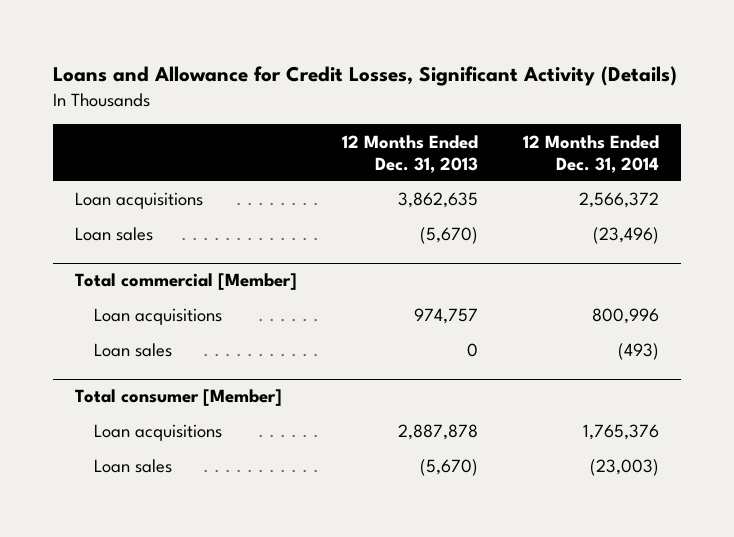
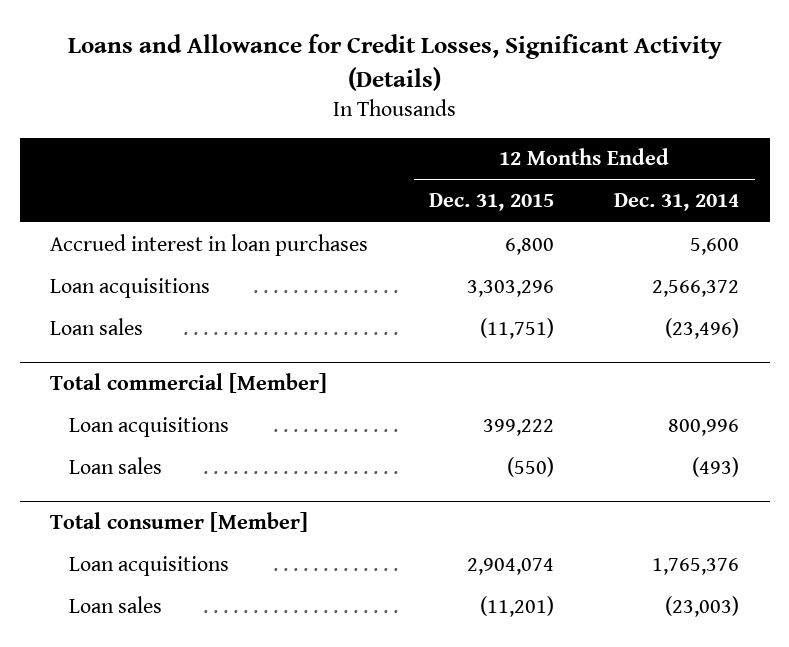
- | 12 Months Ended Dec. 31, 2013 | 12 Months Ended Dec. 31, 2014
+ | 12 Months Ended Dec. 31, 2015 | 12 Months Ended Dec. 31, 2014
+ Accrued interest in loan purchases | 6,800 | 5,600

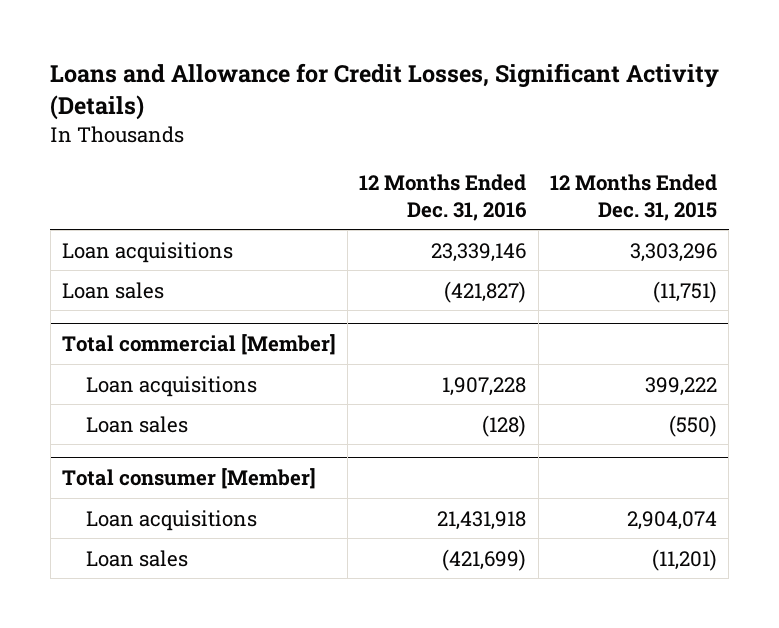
- | 12 Months Ended Dec. 31, 2015 | 12 Months Ended Dec. 31, 2014
+ | 12 Months Ended Dec. 31, 2016 | 12 Months Ended Dec. 31, 2015
- Accrued interest in loan purchases | 6,800 | 5,600

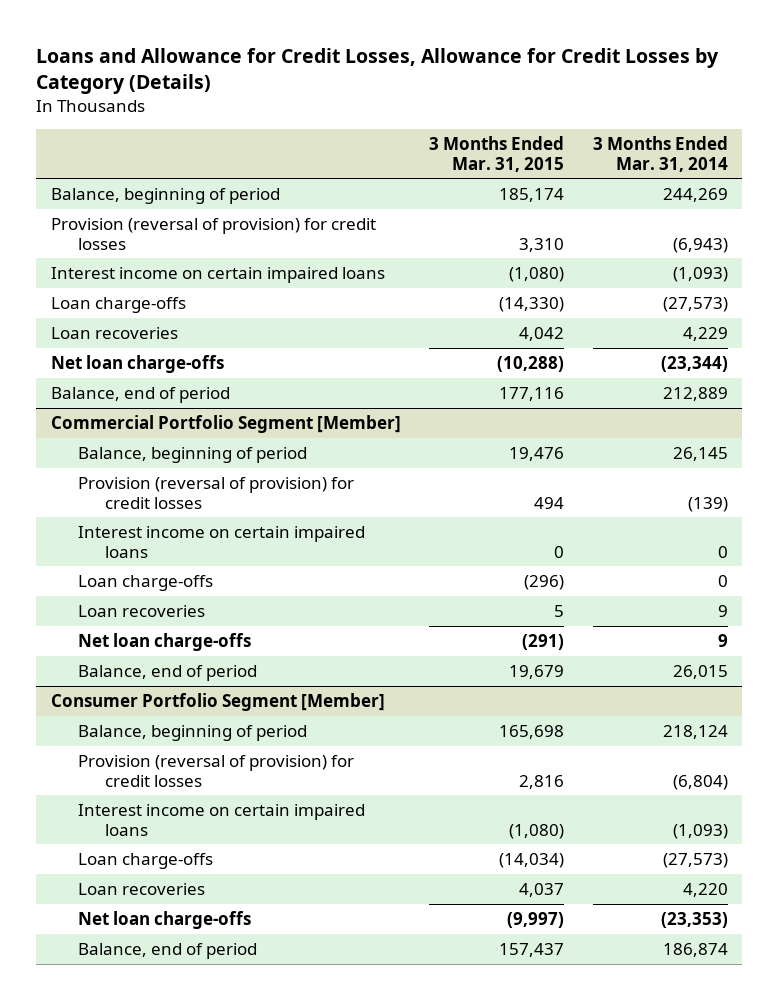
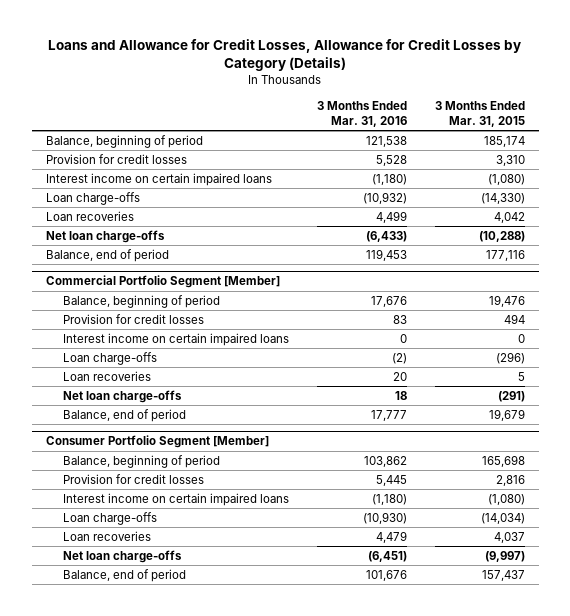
- | 3 Months Ended Mar. 31, 2015 | 3 Months Ended Mar. 31, 2014
+ | 3 Months Ended Mar. 31, 2016 | 3 Months Ended Mar. 31, 2015
- Provision (reversal of provision) for credit losses | 3,310 | (6,943)
+ Provision for credit losses | 5,528 | 3,310
@ Commercial Portfolio Segment [Member]
- Provision (reversal of provision) for credit losses | 494 | (139)
+ Provision for credit losses | 83 | 494
@ Consumer Portfolio Segment [Member]
- Provision (reversal of provision) for credit losses | 2,816 | (6,804)
+ Provision for credit losses | 5,445 | 2,816

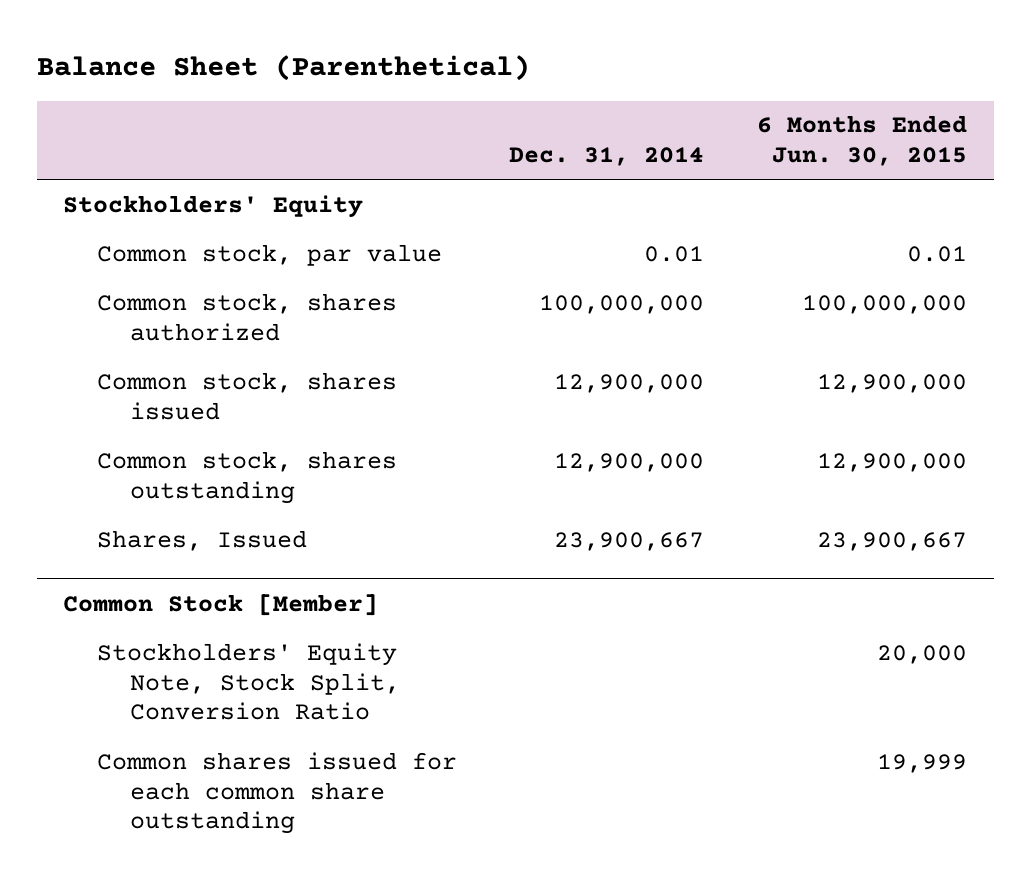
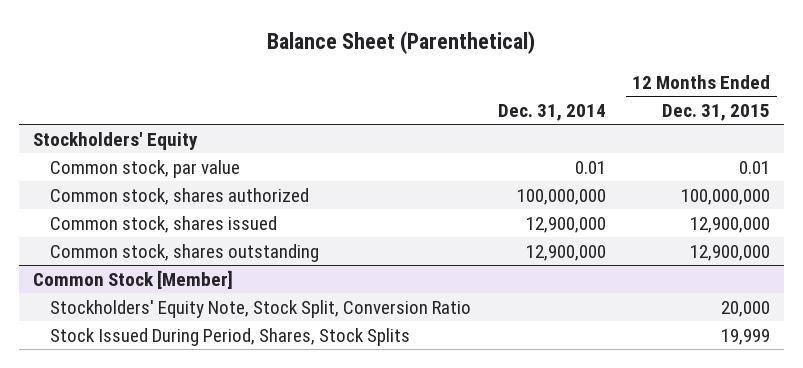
- | Dec. 31, 2014 | 6 Months Ended Jun. 30, 2015
+ | Dec. 31, 2014 | 12 Months Ended Dec. 31, 2015
- Shares, Issued | 23,900,667 | 23,900,667
@ Common Stock [Member]
- Common shares issued for each common share outstanding | | 19,999
+ Stock Issued During Period, Shares, Stock Splits | | 19,999

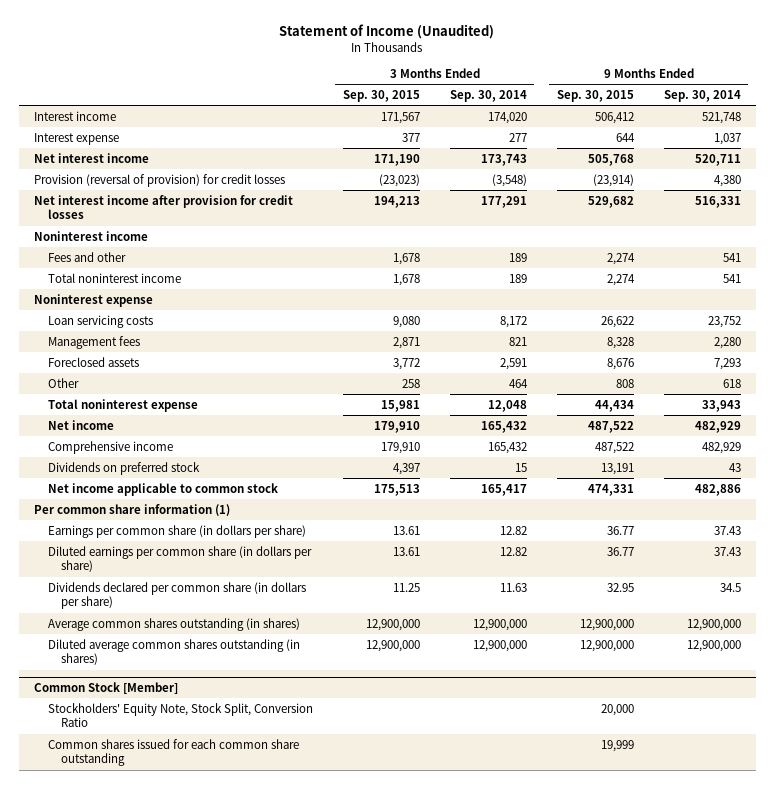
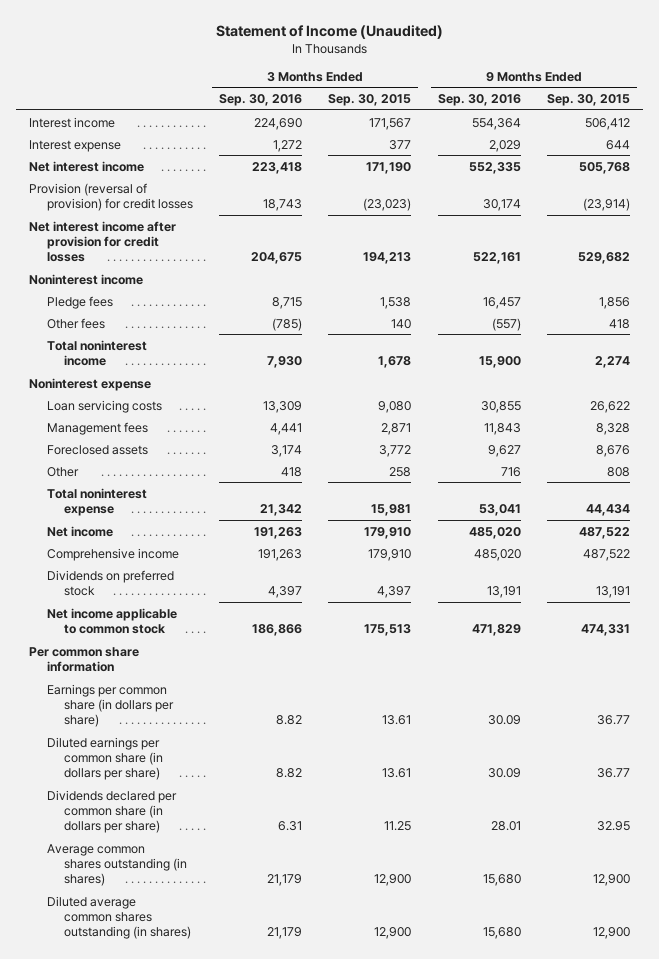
- | 3 Months Ended Sep. 30, 2015 | 3 Months Ended Sep. 30, 2014 | 9 Months Ended Sep. 30, 2015 | 9 Months Ended Sep. 30, 2014
+ | 3 Months Ended Sep. 30, 2016 | 3 Months Ended Sep. 30, 2015 | 9 Months Ended Sep. 30, 2016 | 9 Months Ended Sep. 30, 2015
- Fees and other | 1,678 | 189 | 2,274 | 541
+ Pledge fees | 8,715 | 1,538 | 16,457 | 1,856
+ Other fees | (785) | 140 | (557) | 418
- Per common share information (1)
+ Per common share information
- Average common shares outstanding (in shares) | 12,900,000 | 12,900,000 | 12,900,000 | 12,900,000
- Diluted average common shares outstanding (in shares) | 12,900,000 | 12,900,000 | 12,900,000 | 12,900,000
- Common Stock [Member]
- Stockholders' Equity Note, Stock Split, Conversion Ratio | | | 20,000 |
- Common shares issued for each common share outstanding | | | 19,999 |
+ Average common shares outstanding (in shares) | 21,179 | 12,900 | 15,680 | 12,900
+ Diluted average common shares outstanding (in shares) | 21,179 | 12,900 | 15,680 | 12,900

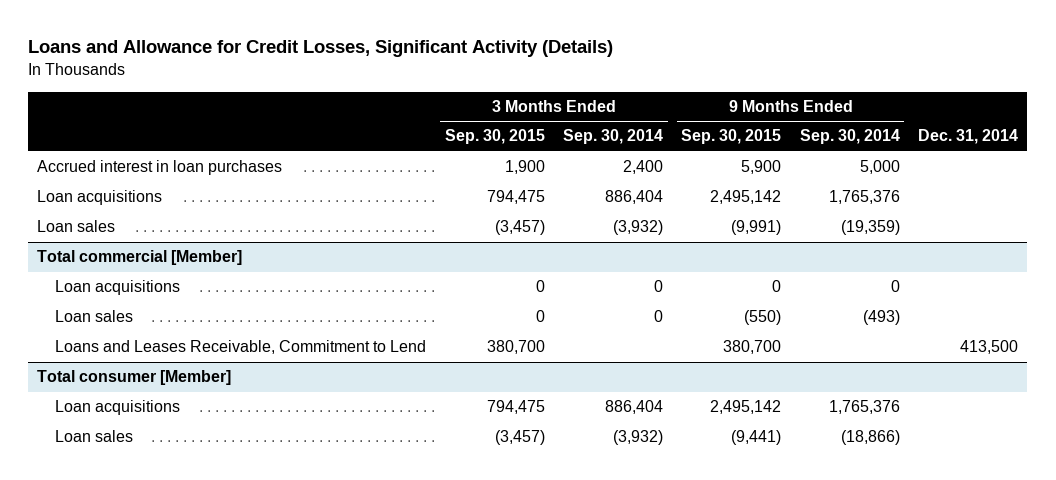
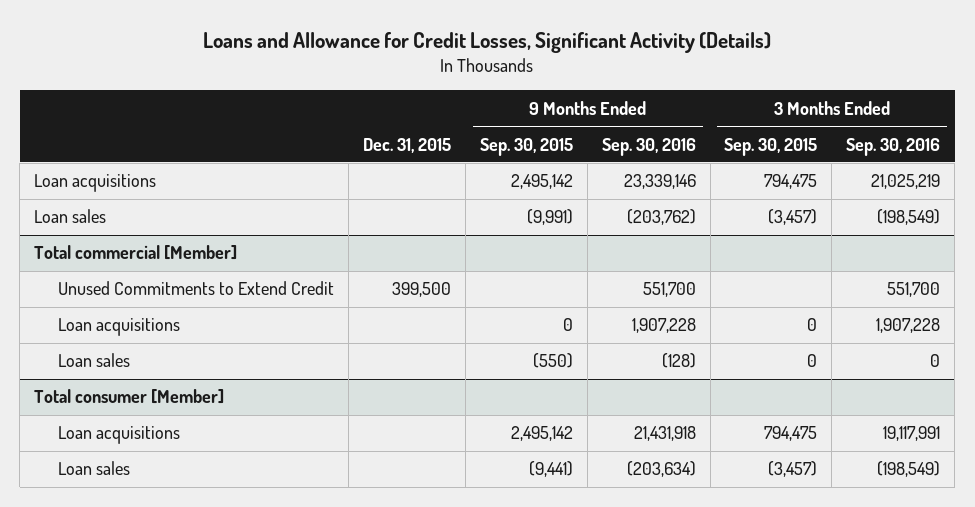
- | 3 Months Ended Sep. 30, 2015 | 3 Months Ended Sep. 30, 2014 | 9 Months Ended Sep. 30, 2015 | 9 Months Ended Sep. 30, 2014 | Dec. 31, 2014
+ | Dec. 31, 2015 | 9 Months Ended Sep. 30, 2015 | 9 Months Ended Sep. 30, 2016 | 3 Months Ended Sep. 30, 2015 | 3 Months Ended Sep. 30, 2016
- Accrued interest in loan purchases | 1,900 | 2,400 | 5,900 | 5,000 |
@ Total commercial [Member]
+ Unused Commitments to Extend Credit | 399,500 | | 551,700 | | 551,700
- Loans and Leases Receivable, Commitment to Lend | 380,700 | | 380,700 | | 413,500

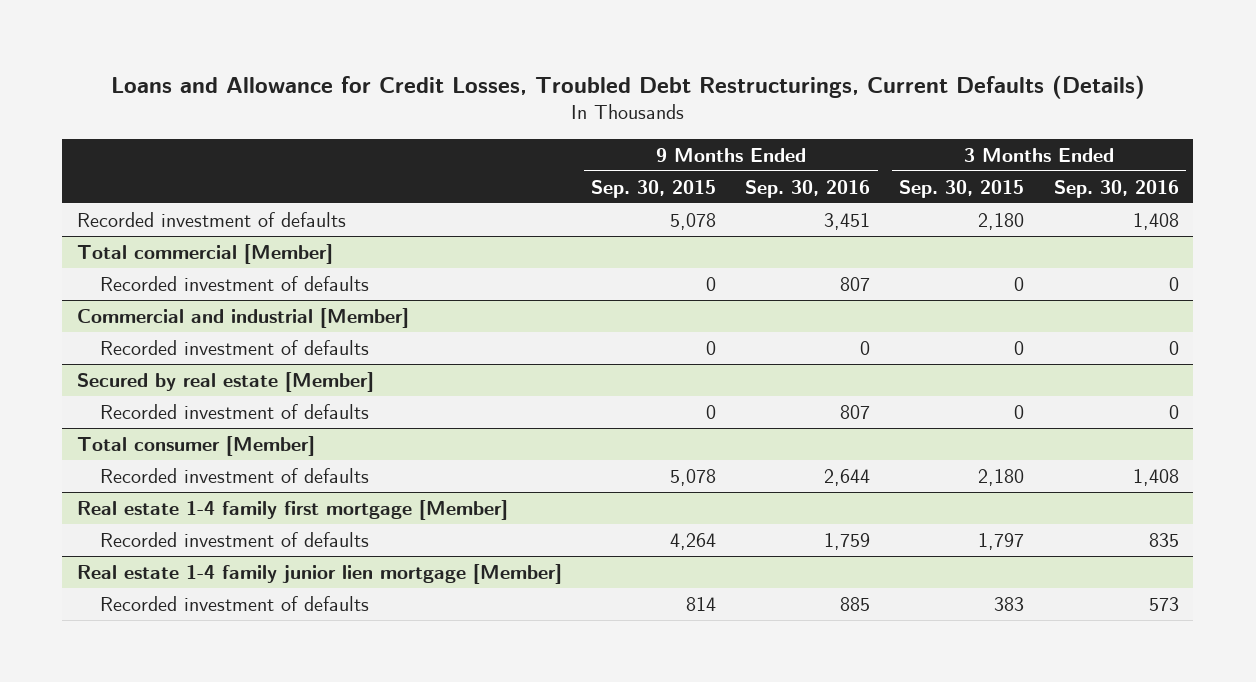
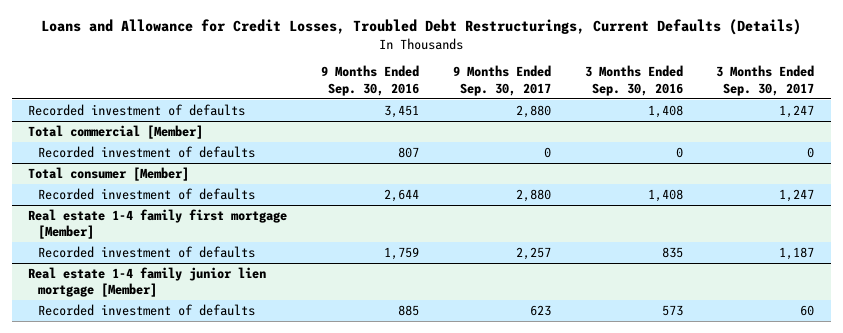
- | 9 Months Ended Sep. 30, 2015 | 9 Months Ended Sep. 30, 2016 | 3 Months Ended Sep. 30, 2015 | 3 Months Ended Sep. 30, 2016
+ | 9 Months Ended Sep. 30, 2016 | 9 Months Ended Sep. 30, 2017 | 3 Months Ended Sep. 30, 2016 | 3 Months Ended Sep. 30, 2017
- Commercial and industrial [Member]
- Recorded investment of defaults | 0 | 0 | 0 | 0
- Secured by real estate [Member]
- Recorded investment of defaults | 0 | 807 | 0 | 0

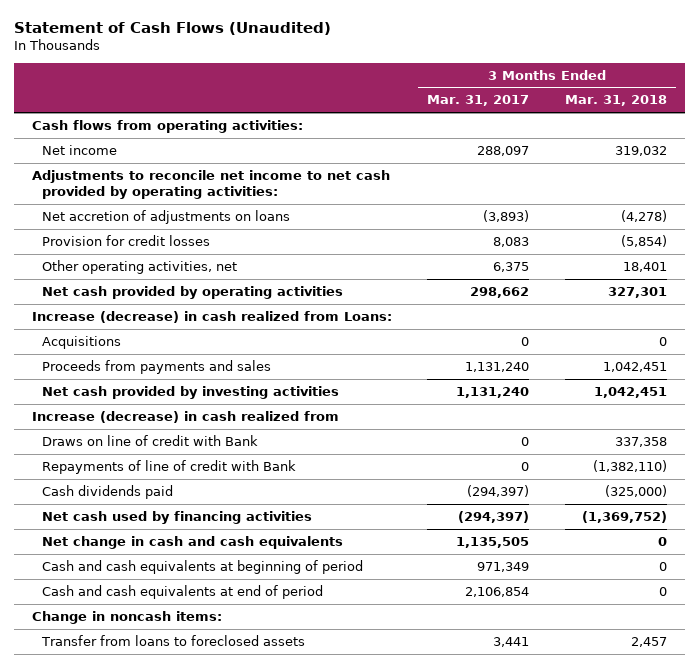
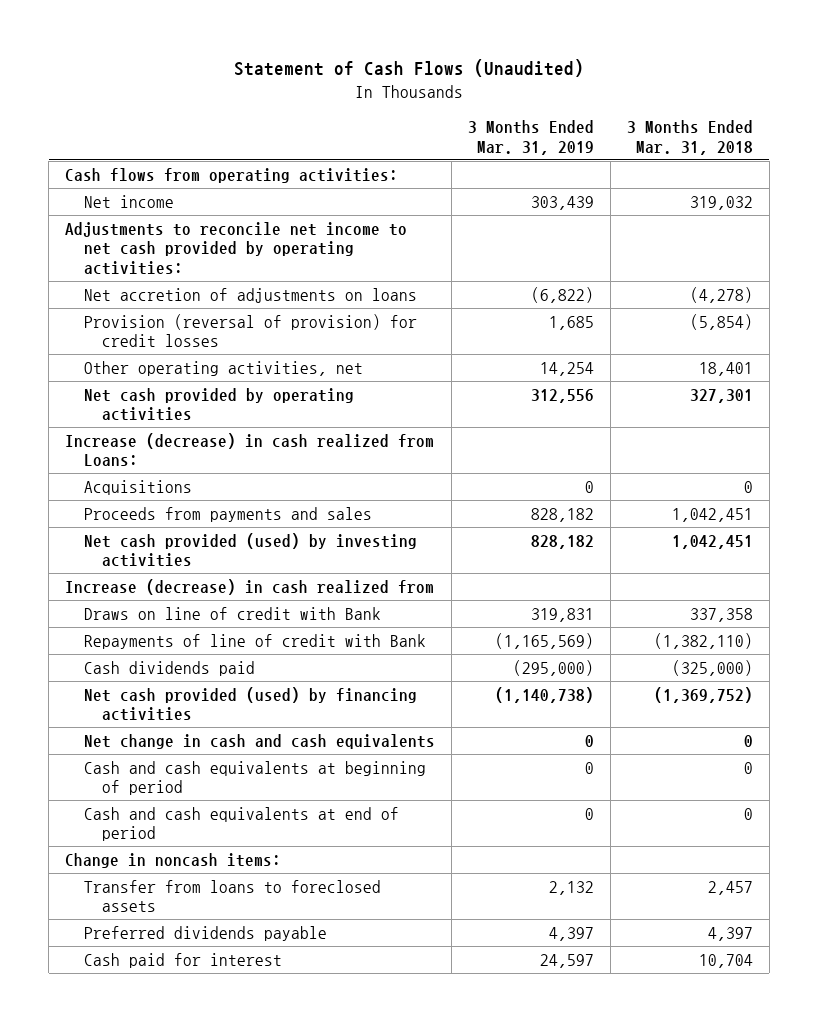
- | 3 Months Ended Mar. 31, 2017 | 3 Months Ended Mar. 31, 2018
+ | 3 Months Ended Mar. 31, 2019 | 3 Months Ended Mar. 31, 2018
- Provision for credit losses | 8,083 | (5,854)
+ Provision (reversal of provision) for credit losses | 1,685 | (5,854)
- Net cash provided by investing activities | 1,131,240 | 1,042,451
+ Net cash provided (used) by investing activities | 828,182 | 1,042,451
- Net cash used by financing activities | (294,397) | (1,369,752)
+ Net cash provided (used) by financing activities | (1,140,738) | (1,369,752)
+ Preferred dividends payable | 4,397 | 4,397
+ Cash paid for interest | 24,597 | 10,704

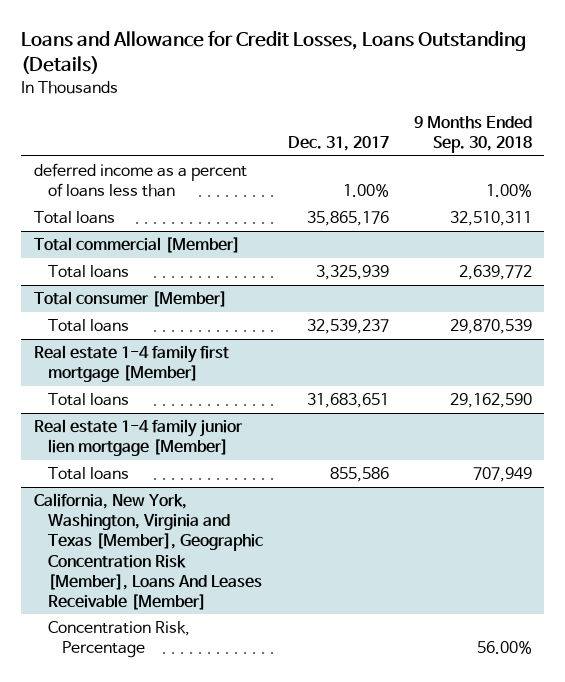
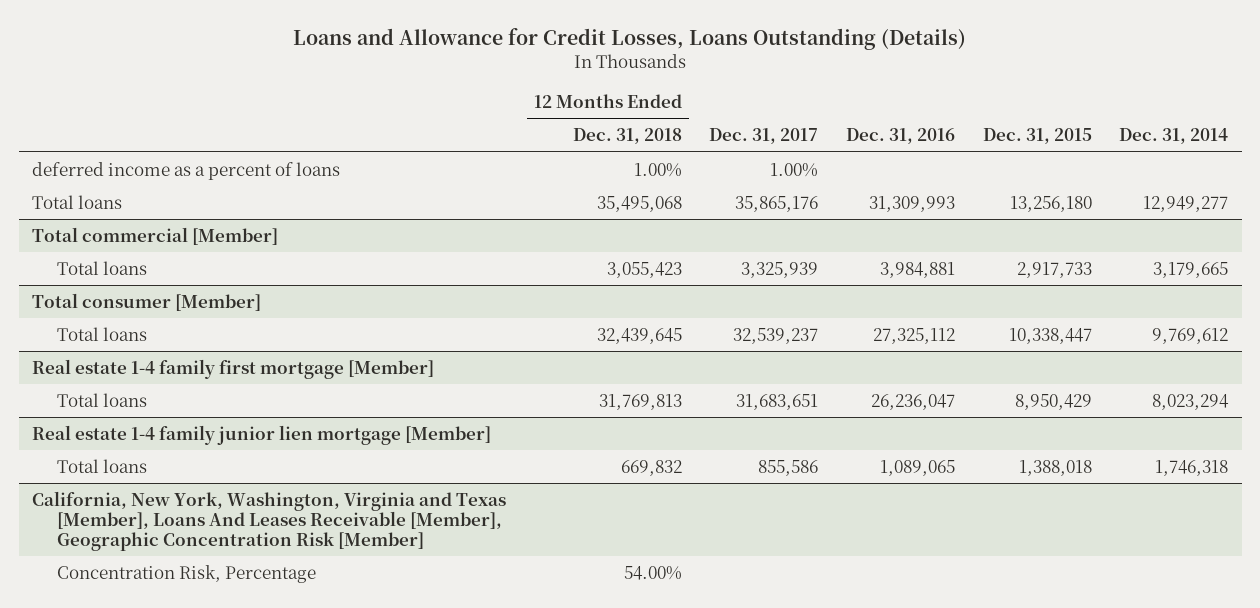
- | Dec. 31, 2017 | 9 Months Ended Sep. 30, 2018
+ | 12 Months Ended Dec. 31, 2018 | Dec. 31, 2017 | Dec. 31, 2016 | Dec. 31, 2015 | Dec. 31, 2014
- deferred income as a percent of loans less than | 1.00% | 1.00%
+ deferred income as a percent of loans | 1.00% | 1.00% | | |
- California, New York, Washington, Virginia and Texas [Member], Geographic Concentration Risk [Member], Loans And Leases Receivable [Member]
+ California, New York, Washington, Virginia and Texas [Member], Loans And Leases Receivable [Member], Geographic Concentration Risk [Member]

